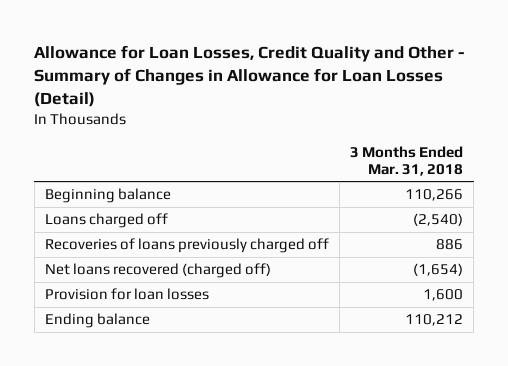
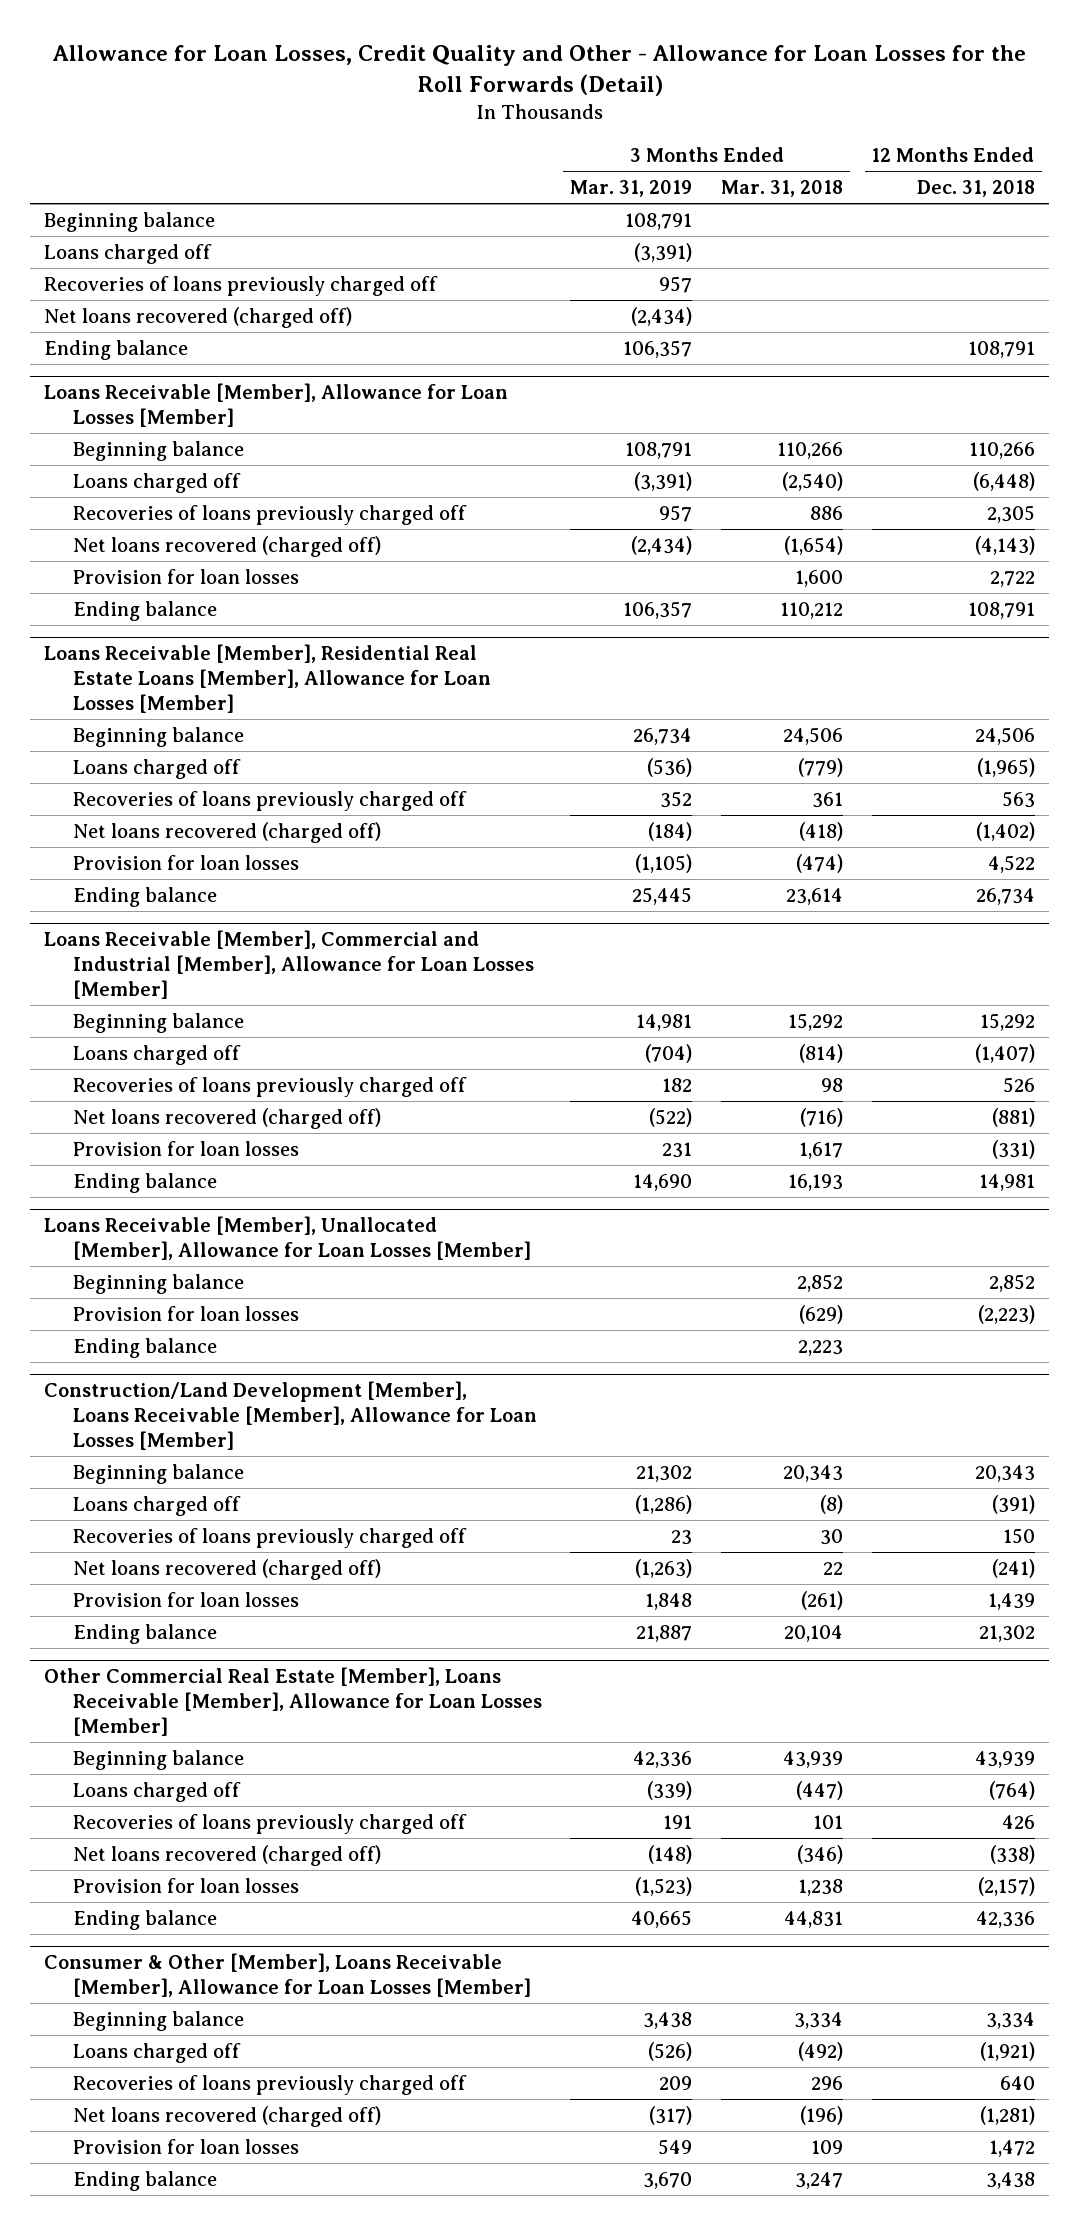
- Allowance for Loan Losses, Credit Quality and Other - Summary of Changes in Allowance for Loan Losses (Detail)
+ Allowance for Loan Losses, Credit Quality and Other - Allowance for Loan Losses for the Roll Forwards (Detail)
- | 3 Months Ended Mar. 31, 2018
+ | 3 Months Ended Mar. 31, 2019 | 3 Months Ended Mar. 31, 2018 | 12 Months Ended Dec. 31, 2018
+ Beginning balance | 108,791 | |
+ Loans charged off | (3,391) | |
+ Recoveries of loans previously charged off | 957 | |
+ Net loans recovered (charged off) | (2,434) | |
+ Ending balance | 106,357 | | 108,791
+ Loans Receivable [Member], Allowance for Loan Losses [Member]
+ Loans Receivable [Member], Residential Real Estate Loans [Member], Allowance for Loan Losses [Member]
+ Beginning balance | 26,734 | 24,506 | 24,506
+ Loans charged off | (536) | (779) | (1,965)
+ Recoveries of loans previously charged off | 352 | 361 | 563
+ Net loans recovered (charged off) | (184) | (418) | (1,402)
+ Provision for loan losses | (1,105) | (474) | 4,522
+ Ending balance | 25,445 | 23,614 | 26,734
+ Loans Receivable [Member], Commercial and Industrial [Member], Allowance for Loan Losses [Member]
+ Beginning balance | 14,981 | 15,292 | 15,292
+ Loans charged off | (704) | (814) | (1,407)
+ Recoveries of loans previously charged off | 182 | 98 | 526
+ Net loans recovered (charged off) | (522) | (716) | (881)
+ Provision for loan losses | 231 | 1,617 | (331)
+ Ending balance | 14,690 | 16,193 | 14,981
+ Loans Receivable [Member], Unallocated [Member], Allowance for Loan Losses [Member]
+ Beginning balance | | 2,852 | 2,852
+ Provision for loan losses | | (629) | (2,223)
+ Ending balance | | 2,223 |
+ Construction/Land Development [Member], Loans Receivable [Member], Allowance for Loan Losses [Member]
+ Beginning balance | 21,302 | 20,343 | 20,343
+ Loans charged off | (1,286) | (8) | (391)
+ Recoveries of loans previously charged off | 23 | 30 | 150
+ Net loans recovered (charged off) | (1,263) | 22 | (241)
+ Provision for loan losses | 1,848 | (261) | 1,439
+ Ending balance | 21,887 | 20,104 | 21,302
+ Other Commercial Real Estate [Member], Loans Receivable [Member], Allowance for Loan Losses [Member]
+ Beginning balance | 42,336 | 43,939 | 43,939
+ Loans charged off | (339) | (447) | (764)
+ Recoveries of loans previously charged off | 191 | 101 | 426
+ Net loans recovered (charged off) | (148) | (346) | (338)
+ Provision for loan losses | (1,523) | 1,238 | (2,157)
+ Ending balance | 40,665 | 44,831 | 42,336
+ Consumer & Other [Member], Loans Receivable [Member], Allowance for Loan Losses [Member]
+ Beginning balance | 3,438 | 3,334 | 3,334
+ Loans charged off | (526) | (492) | (1,921)
+ Recoveries of loans previously charged off | 209 | 296 | 640
+ Net loans recovered (charged off) | (317) | (196) | (1,281)
+ Provision for loan losses | 549 | 109 | 1,472
+ Ending balance | 3,670 | 3,247 | 3,438

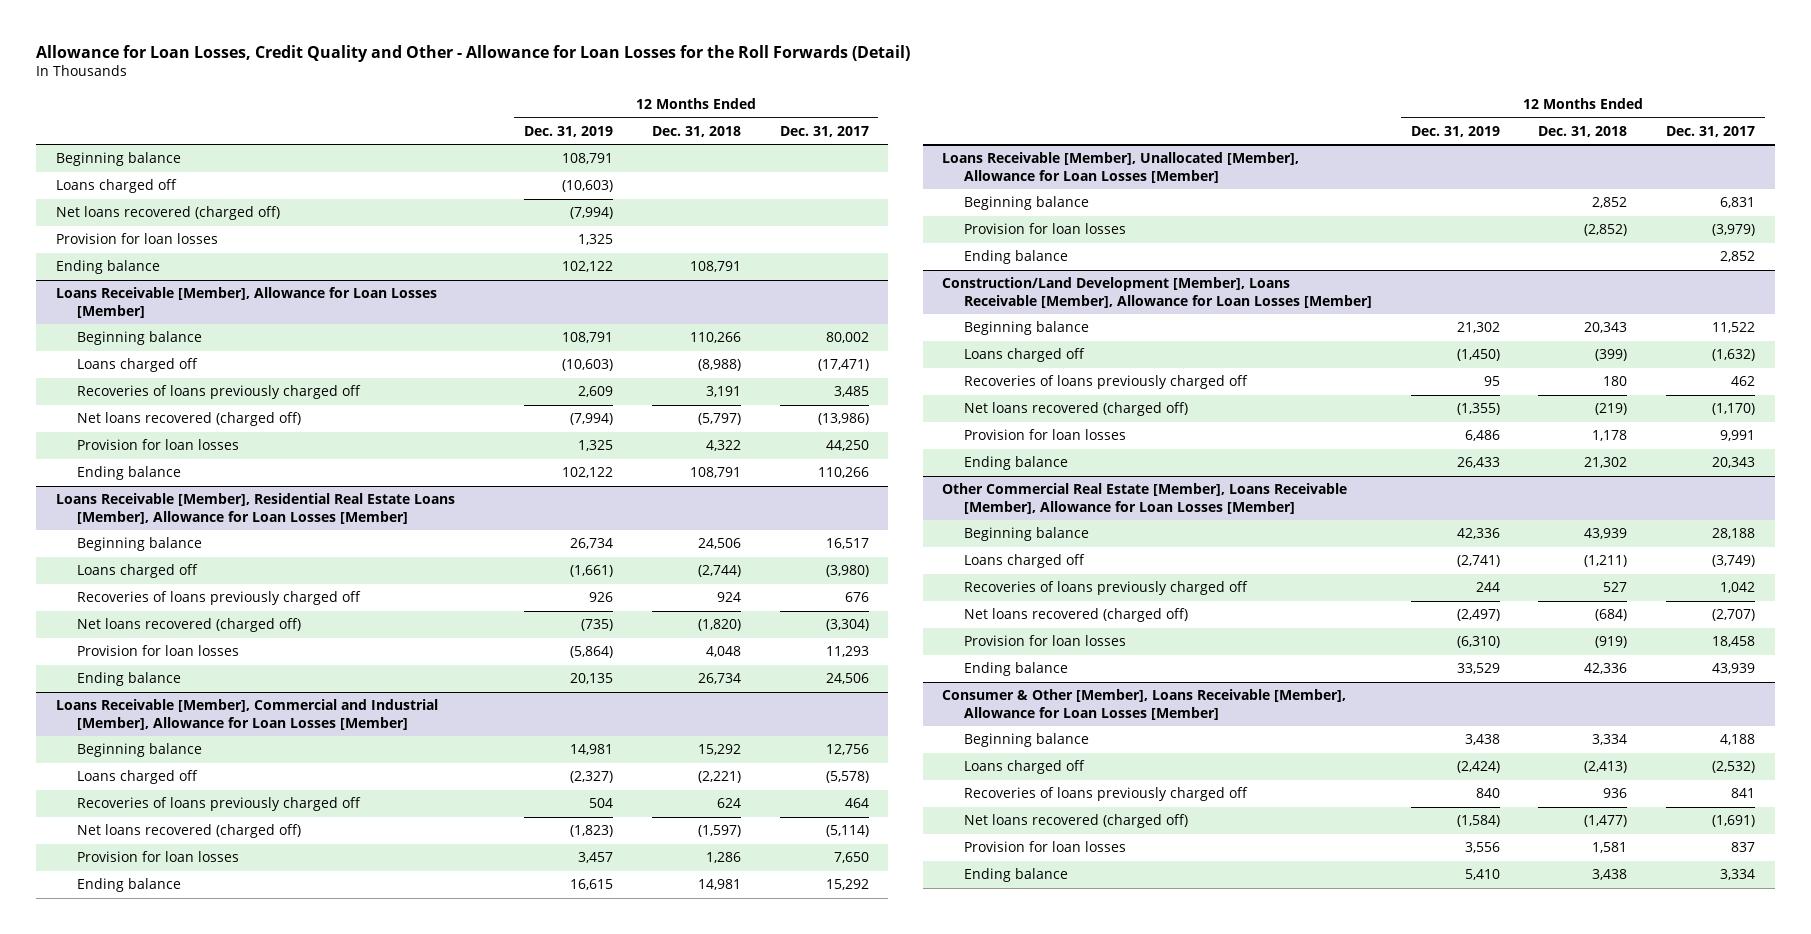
- | 3 Months Ended Mar. 31, 2019 | 3 Months Ended Mar. 31, 2018 | 12 Months Ended Dec. 31, 2018
+ | 12 Months Ended Dec. 31, 2019 | 12 Months Ended Dec. 31, 2018 | 12 Months Ended Dec. 31, 2017
- Recoveries of loans previously charged off | 957 | |
+ Provision for loan losses | 1,325 | |
@ Loans Receivable [Member], Allowance for Loan Losses [Member]
- Loans charged off | (3,391) | (2,540) | (6,448)
- Recoveries of loans previously charged off | 957 | 886 | 2,305
- Net loans recovered (charged off) | (2,434) | (1,654) | (4,143)
- Provision for loan losses | | 1,600 | 2,722
+ Loans charged off | (10,603) | (8,988) | (17,471)
+ Recoveries of loans previously charged off | 2,609 | 3,191 | 3,485
+ Net loans recovered (charged off) | (7,994) | (5,797) | (13,986)
+ Provision for loan losses | 1,325 | 4,322 | 44,250
@ Loans Receivable [Member], Residential Real Estate Loans [Member], Allowance for Loan Losses [Member]
- Loans charged off | (536) | (779) | (1,965)
- Recoveries of loans previously charged off | 352 | 361 | 563
- Net loans recovered (charged off) | (184) | (418) | (1,402)
- Provision for loan losses | (1,105) | (474) | 4,522
+ Loans charged off | (1,661) | (2,744) | (3,980)
+ Recoveries of loans previously charged off | 926 | 924 | 676
+ Net loans recovered (charged off) | (735) | (1,820) | (3,304)
+ Provision for loan losses | (5,864) | 4,048 | 11,293
@ Loans Receivable [Member], Commercial and Industrial [Member], Allowance for Loan Losses [Member]
- Loans charged off | (704) | (814) | (1,407)
- Recoveries of loans previously charged off | 182 | 98 | 526
- Net loans recovered (charged off) | (522) | (716) | (881)
- Provision for loan losses | 231 | 1,617 | (331)
+ Loans charged off | (2,327) | (2,221) | (5,578)
+ Recoveries of loans previously charged off | 504 | 624 | 464
+ Net loans recovered (charged off) | (1,823) | (1,597) | (5,114)
+ Provision for loan losses | 3,457 | 1,286 | 7,650
@ Loans Receivable [Member], Unallocated [Member], Allowance for Loan Losses [Member]
- Provision for loan losses | | (629) | (2,223)
+ Provision for loan losses | | (2,852) | (3,979)
@ Construction/Land Development [Member], Loans Receivable [Member], Allowance for Loan Losses [Member]
- Loans charged off | (1,286) | (8) | (391)
- Recoveries of loans previously charged off | 23 | 30 | 150
- Net loans recovered (charged off) | (1,263) | 22 | (241)
- Provision for loan losses | 1,848 | (261) | 1,439
+ Loans charged off | (1,450) | (399) | (1,632)
+ Recoveries of loans previously charged off | 95 | 180 | 462
+ Net loans recovered (charged off) | (1,355) | (219) | (1,170)
+ Provision for loan losses | 6,486 | 1,178 | 9,991
@ Other Commercial Real Estate [Member], Loans Receivable [Member], Allowance for Loan Losses [Member]
- Loans charged off | (339) | (447) | (764)
- Recoveries of loans previously charged off | 191 | 101 | 426
- Net loans recovered (charged off) | (148) | (346) | (338)
- Provision for loan losses | (1,523) | 1,238 | (2,157)
+ Loans charged off | (2,741) | (1,211) | (3,749)
+ Recoveries of loans previously charged off | 244 | 527 | 1,042
+ Net loans recovered (charged off) | (2,497) | (684) | (2,707)
+ Provision for loan losses | (6,310) | (919) | 18,458
@ Consumer & Other [Member], Loans Receivable [Member], Allowance for Loan Losses [Member]
- Loans charged off | (526) | (492) | (1,921)
- Recoveries of loans previously charged off | 209 | 296 | 640
- Net loans recovered (charged off) | (317) | (196) | (1,281)
- Provision for loan losses | 549 | 109 | 1,472
+ Loans charged off | (2,424) | (2,413) | (2,532)
+ Recoveries of loans previously charged off | 840 | 936 | 841
+ Net loans recovered (charged off) | (1,584) | (1,477) | (1,691)
+ Provision for loan losses | 3,556 | 1,581 | 837

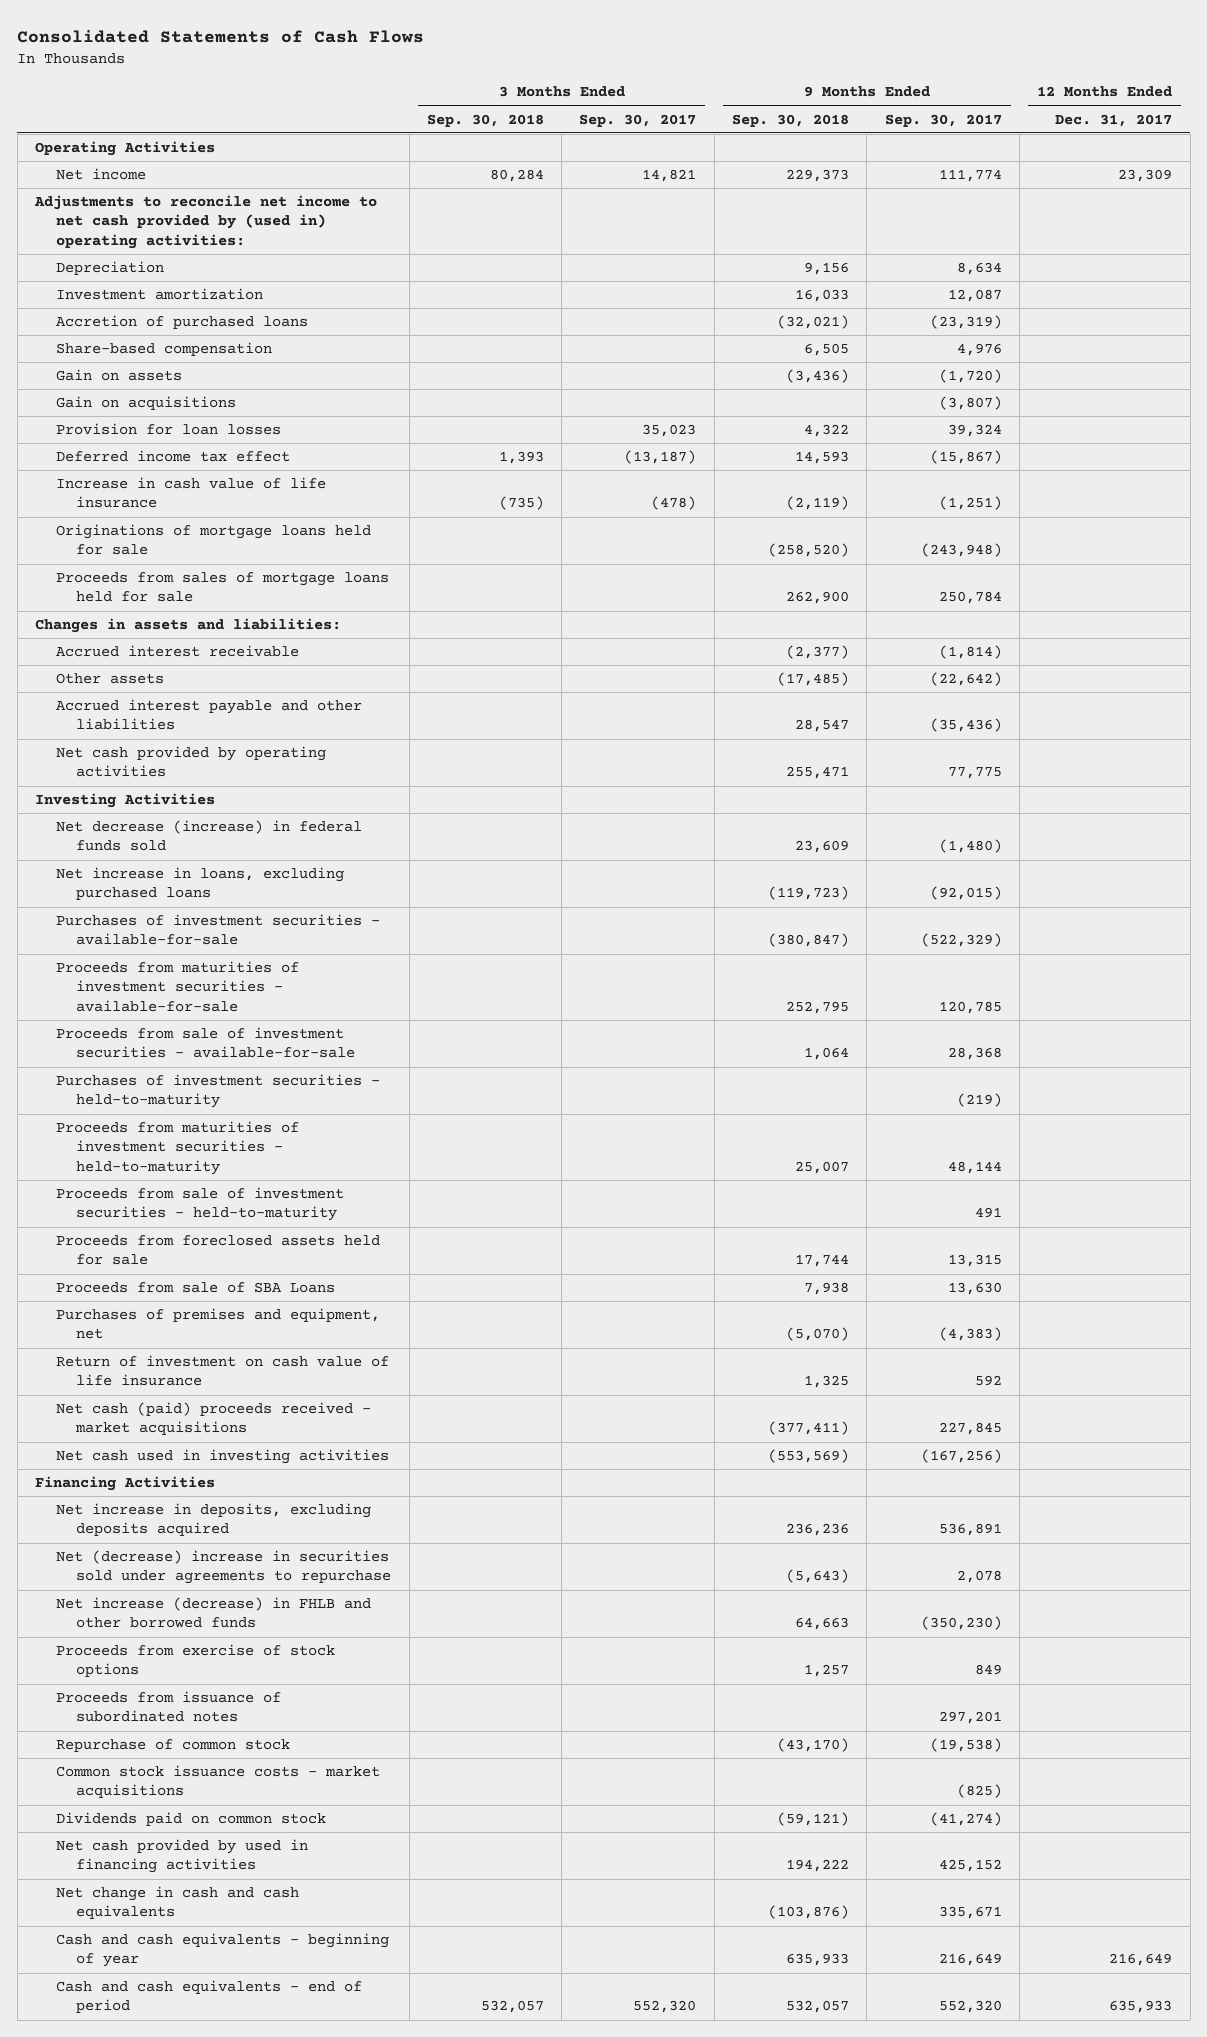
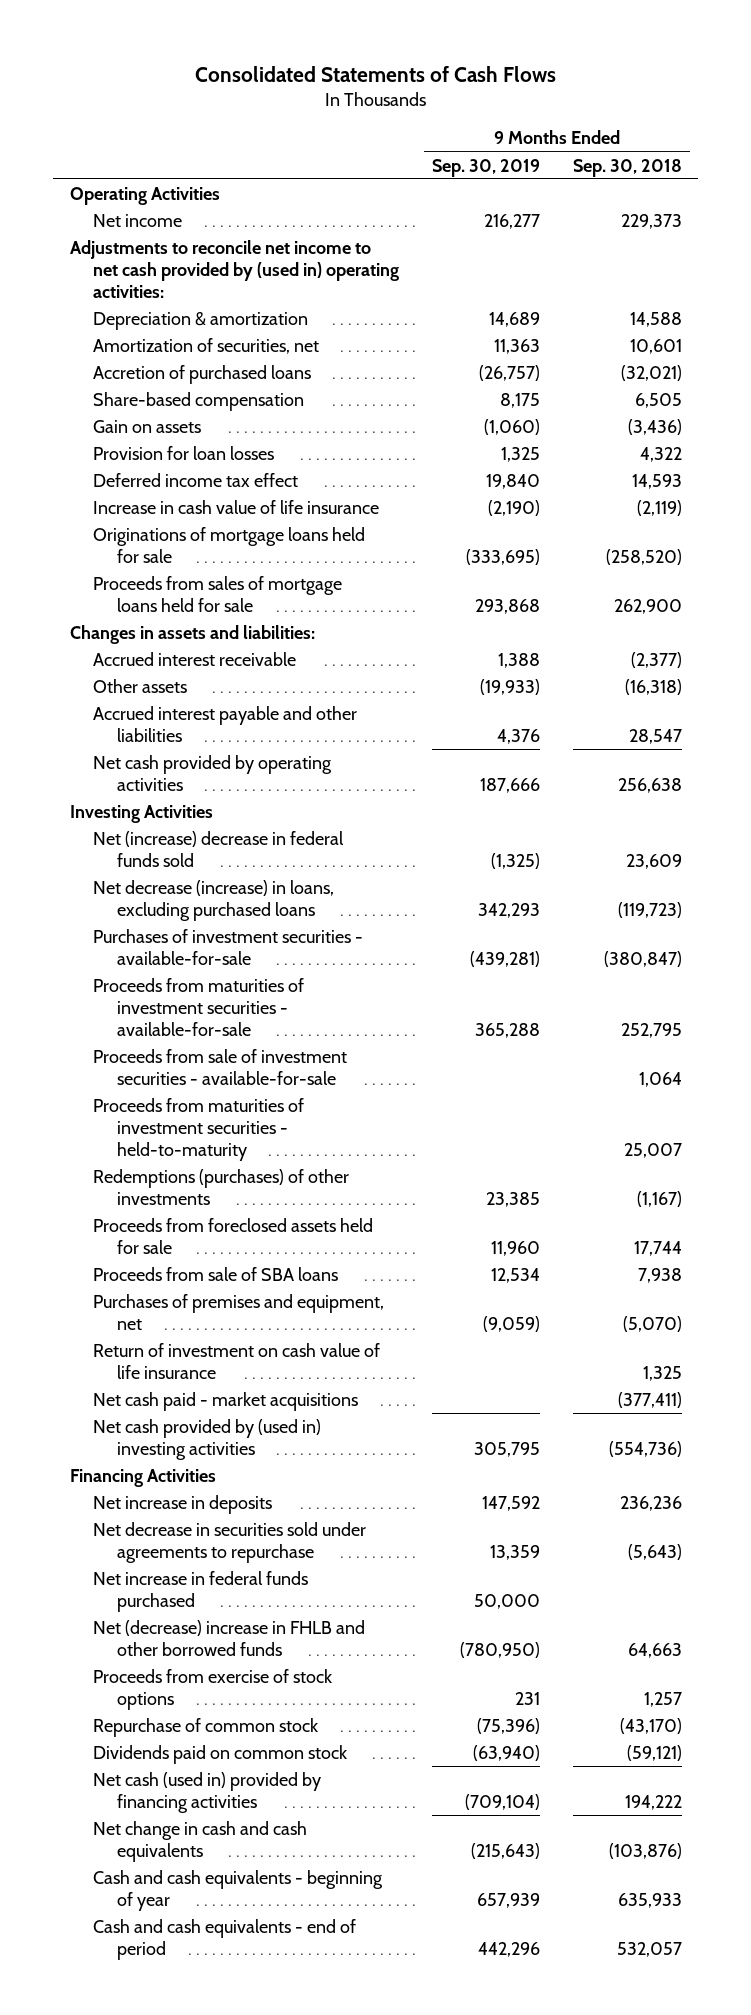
- | 3 Months Ended Sep. 30, 2018 | 3 Months Ended Sep. 30, 2017 | 9 Months Ended Sep. 30, 2018 | 9 Months Ended Sep. 30, 2017 | 12 Months Ended Dec. 31, 2017
+ | 9 Months Ended Sep. 30, 2019 | 9 Months Ended Sep. 30, 2018
- Depreciation | | | 9,156 | 8,634 |
- Investment amortization | | | 16,033 | 12,087 |
+ Depreciation & amortization | 14,689 | 14,588
+ Amortization of securities, net | 11,363 | 10,601
- Gain on acquisitions | | | | (3,807) |
- Other assets | | | (17,485) | (22,642) |
+ Other assets | (19,933) | (16,318)
- Net cash provided by operating activities | | | 255,471 | 77,775 |
+ Net cash provided by operating activities | 187,666 | 256,638
- Net decrease (increase) in federal funds sold | | | 23,609 | (1,480) |
- Net increase in loans, excluding purchased loans | | | (119,723) | (92,015) |
+ Net (increase) decrease in federal funds sold | (1,325) | 23,609
+ Net decrease (increase) in loans, excluding purchased loans | 342,293 | (119,723)
- Purchases of investment securities - held-to-maturity | | | | (219) |
- Proceeds from sale of investment securities - held-to-maturity | | | | 491 |
+ Redemptions (purchases) of other investments | 23,385 | (1,167)
- Proceeds from sale of SBA Loans | | | 7,938 | 13,630 |
+ Proceeds from sale of SBA loans | 12,534 | 7,938
- Net cash (paid) proceeds received - market acquisitions | | | (377,411) | 227,845 |
- Net cash used in investing activities | | | (553,569) | (167,256) |
+ Net cash paid - market acquisitions | | (377,411)
+ Net cash provided by (used in) investing activities | 305,795 | (554,736)
- Net increase in deposits, excluding deposits acquired | | | 236,236 | 536,891 |
- Net (decrease) increase in securities sold under agreements to repurchase | | | (5,643) | 2,078 |
- Net increase (decrease) in FHLB and other borrowed funds | | | 64,663 | (350,230) |
+ Net increase in deposits | 147,592 | 236,236
+ Net decrease in securities sold under agreements to repurchase | 13,359 | (5,643)
+ Net increase in federal funds purchased | 50,000 |
+ Net (decrease) increase in FHLB and other borrowed funds | (780,950) | 64,663
- Proceeds from issuance of subordinated notes | | | | 297,201 |
- Common stock issuance costs - market acquisitions | | | | (825) |
- Net cash provided by used in financing activities | | | 194,222 | 425,152 |
+ Net cash (used in) provided by financing activities | (709,104) | 194,222

